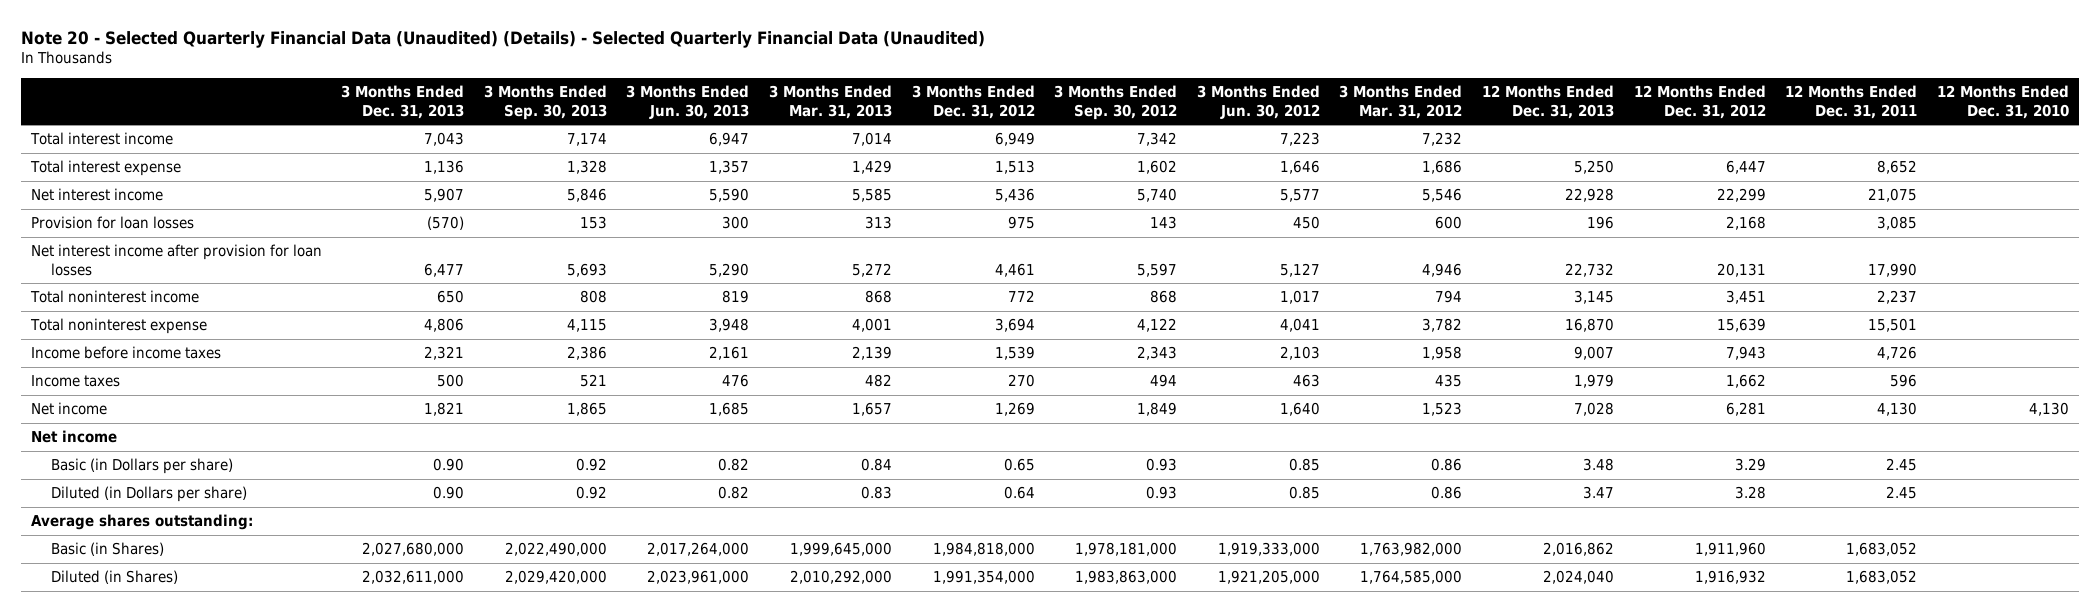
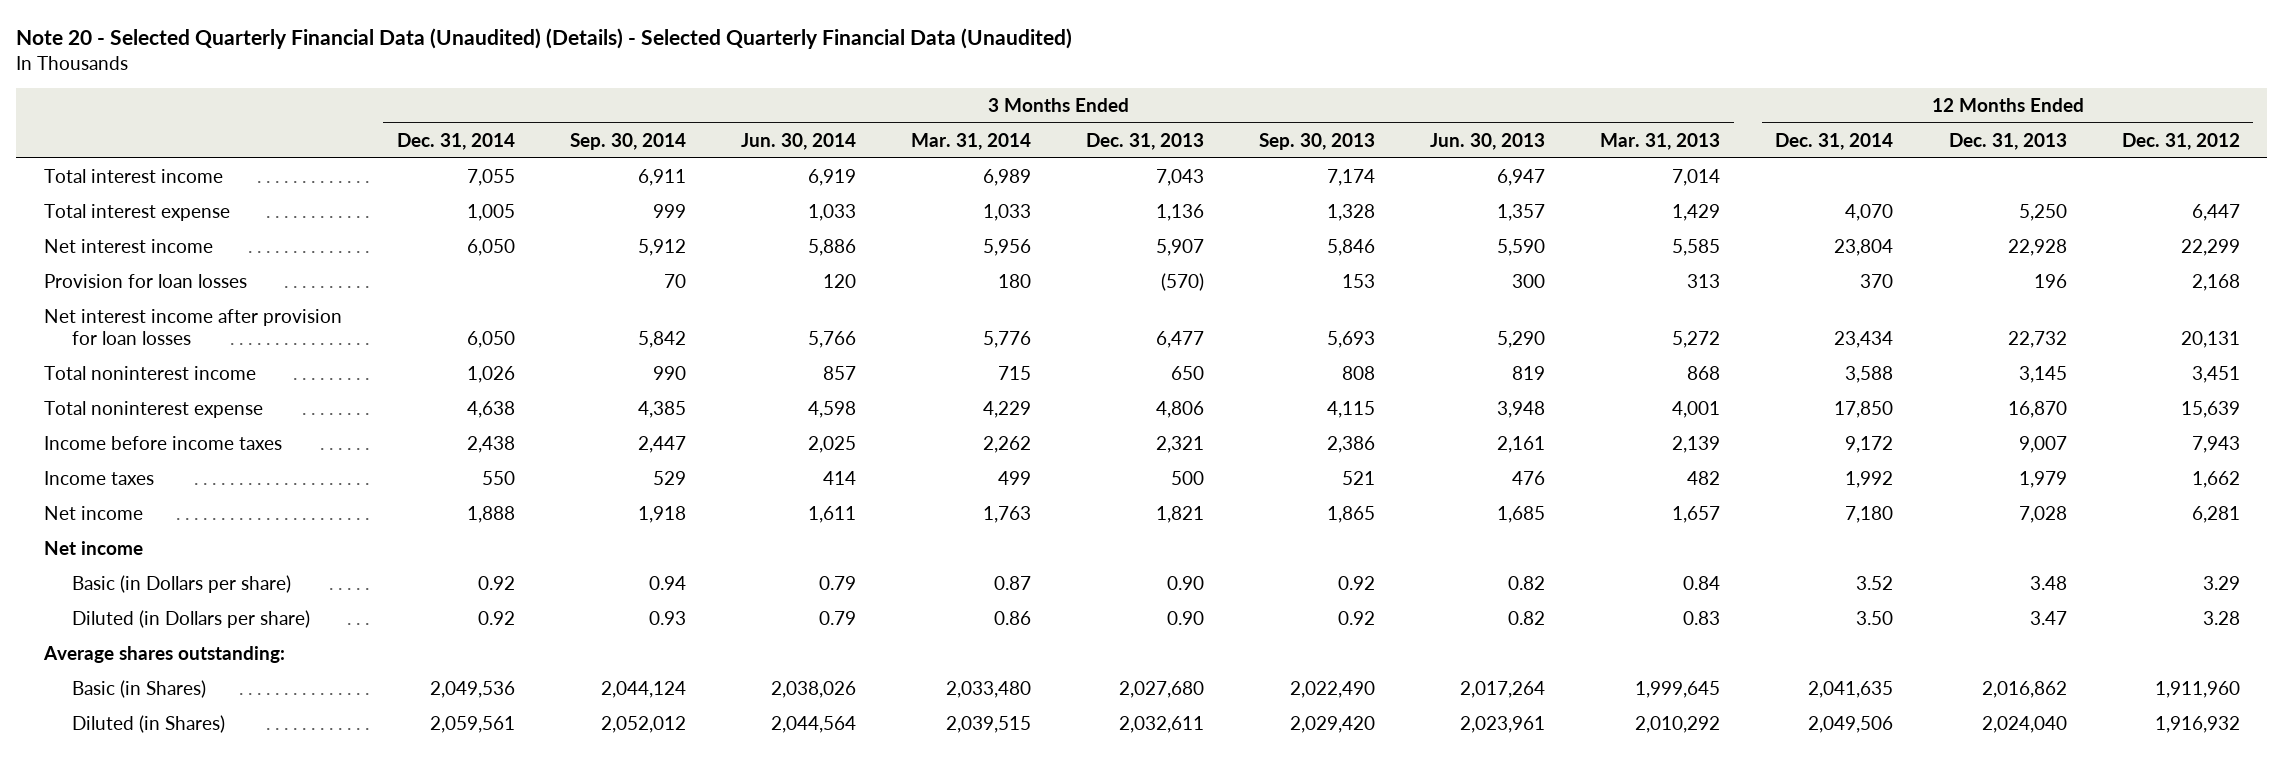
- | 3 Months Ended Dec. 31, 2013 | 3 Months Ended Sep. 30, 2013 | 3 Months Ended Jun. 30, 2013 | 3 Months Ended Mar. 31, 2013 | 3 Months Ended Dec. 31, 2012 | 3 Months Ended Sep. 30, 2012 | 3 Months Ended Jun. 30, 2012 | 3 Months Ended Mar. 31, 2012 | 12 Months Ended Dec. 31, 2013 | 12 Months Ended Dec. 31, 2012 | 12 Months Ended Dec. 31, 2011 | 12 Months Ended Dec. 31, 2010
+ | 3 Months Ended Dec. 31, 2014 | 3 Months Ended Sep. 30, 2014 | 3 Months Ended Jun. 30, 2014 | 3 Months Ended Mar. 31, 2014 | 3 Months Ended Dec. 31, 2013 | 3 Months Ended Sep. 30, 2013 | 3 Months Ended Jun. 30, 2013 | 3 Months Ended Mar. 31, 2013 | 12 Months Ended Dec. 31, 2014 | 12 Months Ended Dec. 31, 2013 | 12 Months Ended Dec. 31, 2012
- Basic (in Shares) | 2,027,680,000 | 2,022,490,000 | 2,017,264,000 | 1,999,645,000 | 1,984,818,000 | 1,978,181,000 | 1,919,333,000 | 1,763,982,000 | 2,016,862 | 1,911,960 | 1,683,052 |
- Diluted (in Shares) | 2,032,611,000 | 2,029,420,000 | 2,023,961,000 | 2,010,292,000 | 1,991,354,000 | 1,983,863,000 | 1,921,205,000 | 1,764,585,000 | 2,024,040 | 1,916,932 | 1,683,052 |
+ Basic (in Shares) | 2,049,536 | 2,044,124 | 2,038,026 | 2,033,480 | 2,027,680 | 2,022,490 | 2,017,264 | 1,999,645 | 2,041,635 | 2,016,862 | 1,911,960
+ Diluted (in Shares) | 2,059,561 | 2,052,012 | 2,044,564 | 2,039,515 | 2,032,611 | 2,029,420 | 2,023,961 | 2,010,292 | 2,049,506 | 2,024,040 | 1,916,932

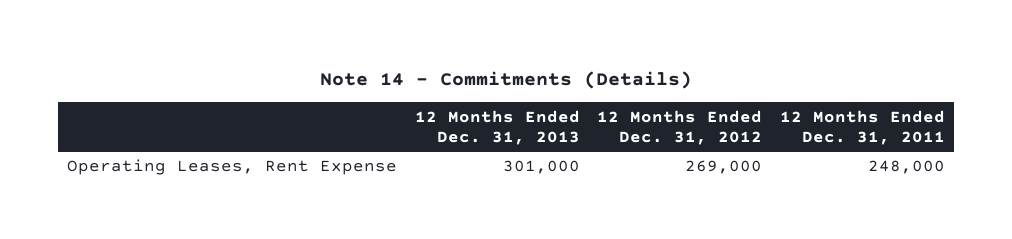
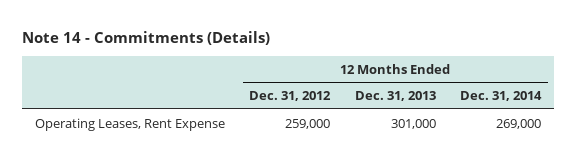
- | 12 Months Ended Dec. 31, 2013 | 12 Months Ended Dec. 31, 2012 | 12 Months Ended Dec. 31, 2011
+ | 12 Months Ended Dec. 31, 2012 | 12 Months Ended Dec. 31, 2013 | 12 Months Ended Dec. 31, 2014
- Operating Leases, Rent Expense | 301,000 | 269,000 | 248,000
+ Operating Leases, Rent Expense | 259,000 | 301,000 | 269,000

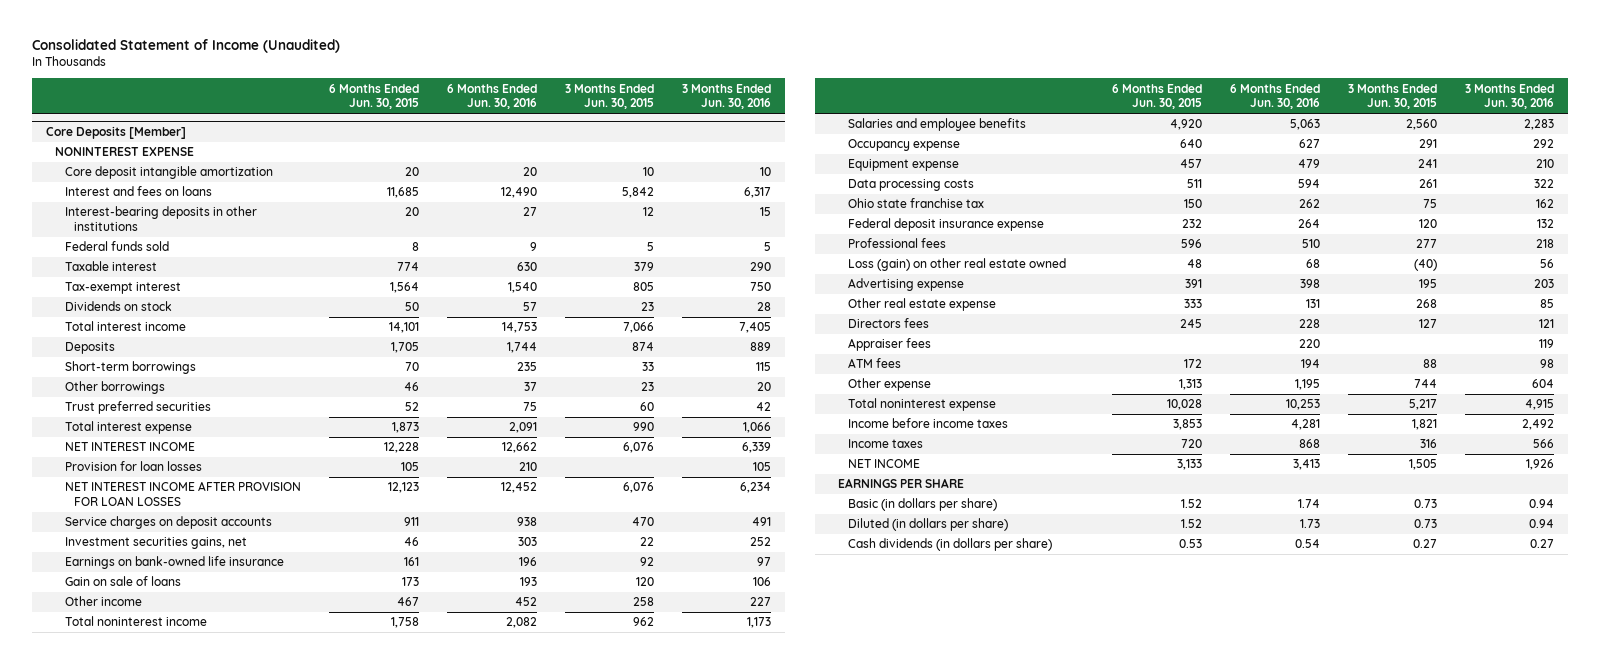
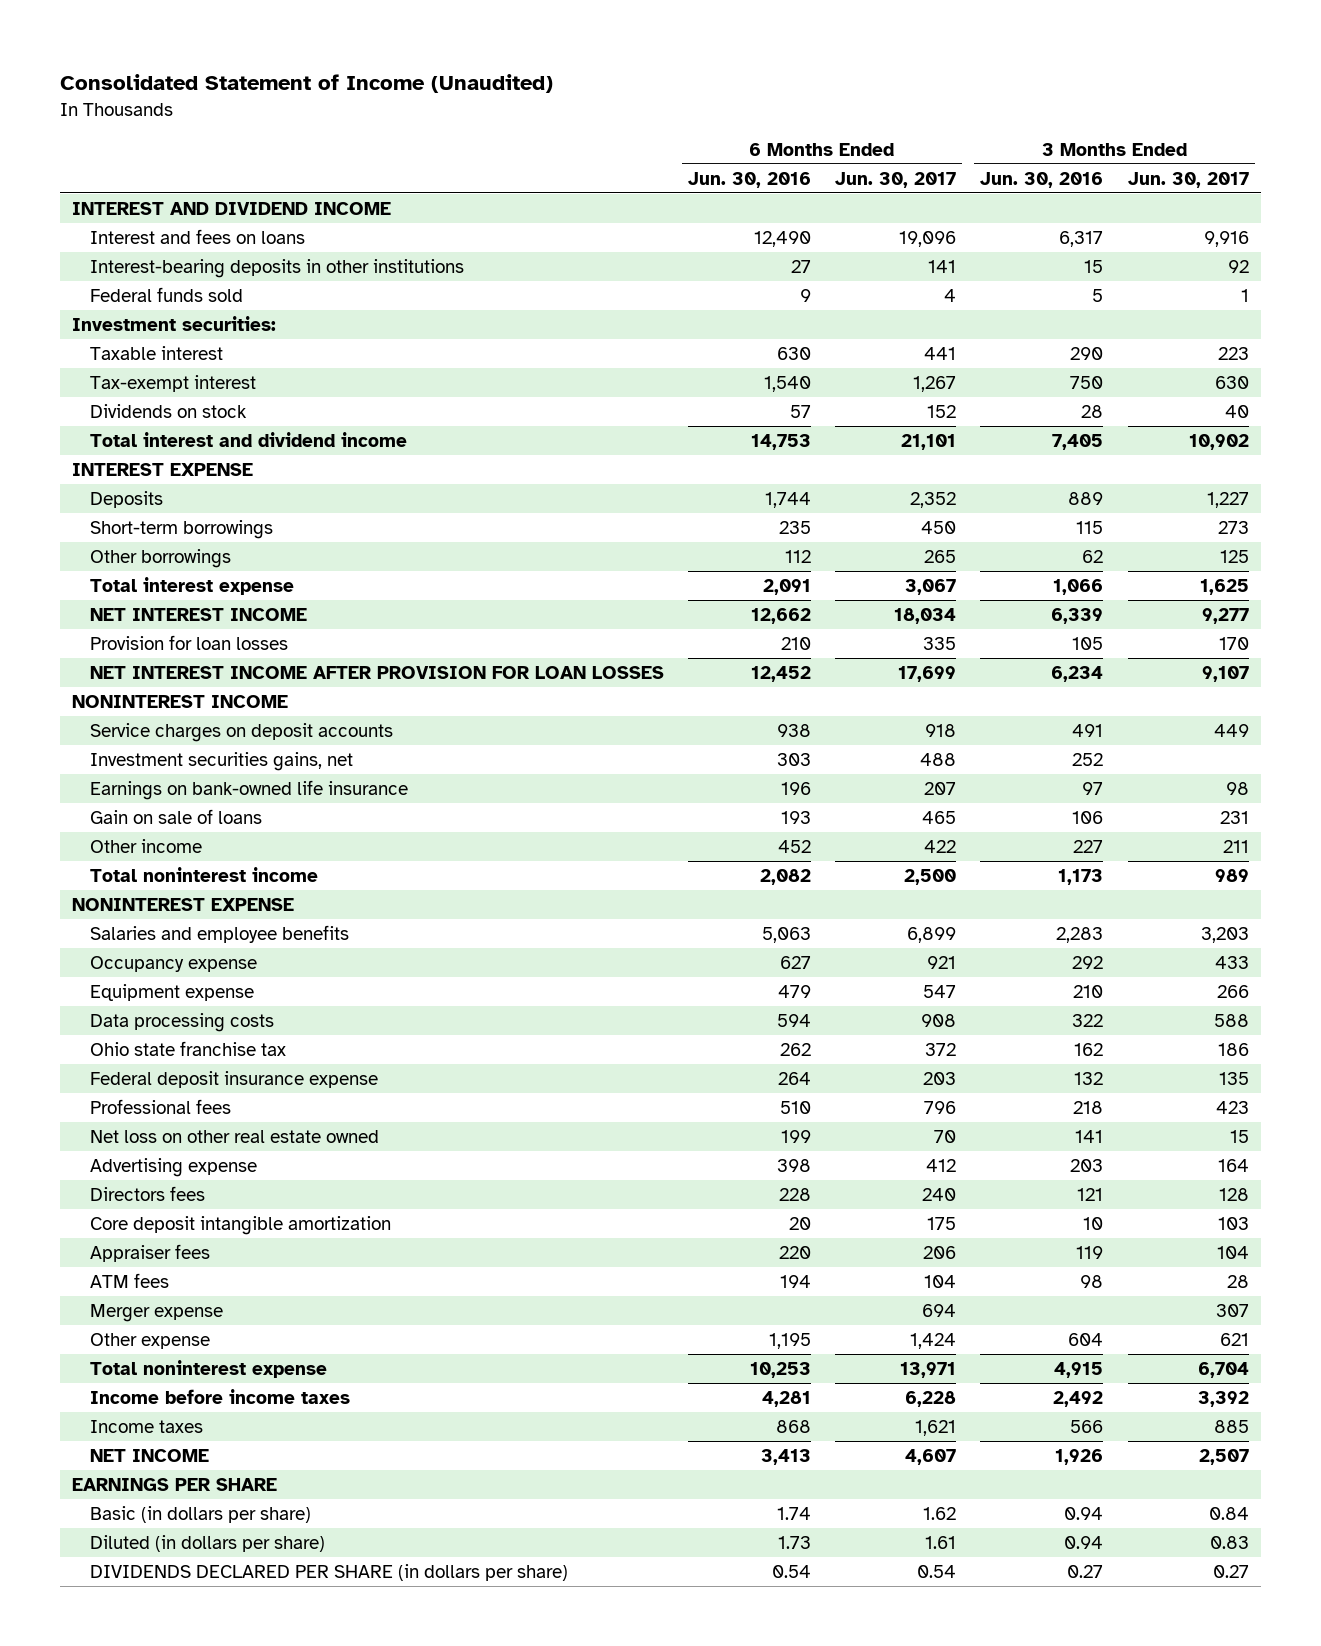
- | 6 Months Ended Jun. 30, 2015 | 6 Months Ended Jun. 30, 2016 | 3 Months Ended Jun. 30, 2015 | 3 Months Ended Jun. 30, 2016
+ | 6 Months Ended Jun. 30, 2016 | 6 Months Ended Jun. 30, 2017 | 3 Months Ended Jun. 30, 2016 | 3 Months Ended Jun. 30, 2017
- Core Deposits [Member]
- NONINTEREST EXPENSE
- Core deposit intangible amortization | 20 | 20 | 10 | 10
+ INTEREST AND DIVIDEND INCOME
+ Investment securities:
- Total interest income | 14,101 | 14,753 | 7,066 | 7,405
+ Total interest and dividend income | 14,753 | 21,101 | 7,405 | 10,902
+ INTEREST EXPENSE
- Other borrowings | 46 | 37 | 23 | 20
- Trust preferred securities | 52 | 75 | 60 | 42
+ Other borrowings | 112 | 265 | 62 | 125
+ NONINTEREST INCOME
+ NONINTEREST EXPENSE
- Loss (gain) on other real estate owned | 48 | 68 | (40) | 56
+ Net loss on other real estate owned | 199 | 70 | 141 | 15
- Other real estate expense | 333 | 131 | 268 | 85
+ Core deposit intangible amortization | 20 | 175 | 10 | 103
+ Merger expense | | 694 | | 307
- Cash dividends (in dollars per share) | 0.53 | 0.54 | 0.27 | 0.27
+ DIVIDENDS DECLARED PER SHARE (in dollars per share) | 0.54 | 0.54 | 0.27 | 0.27

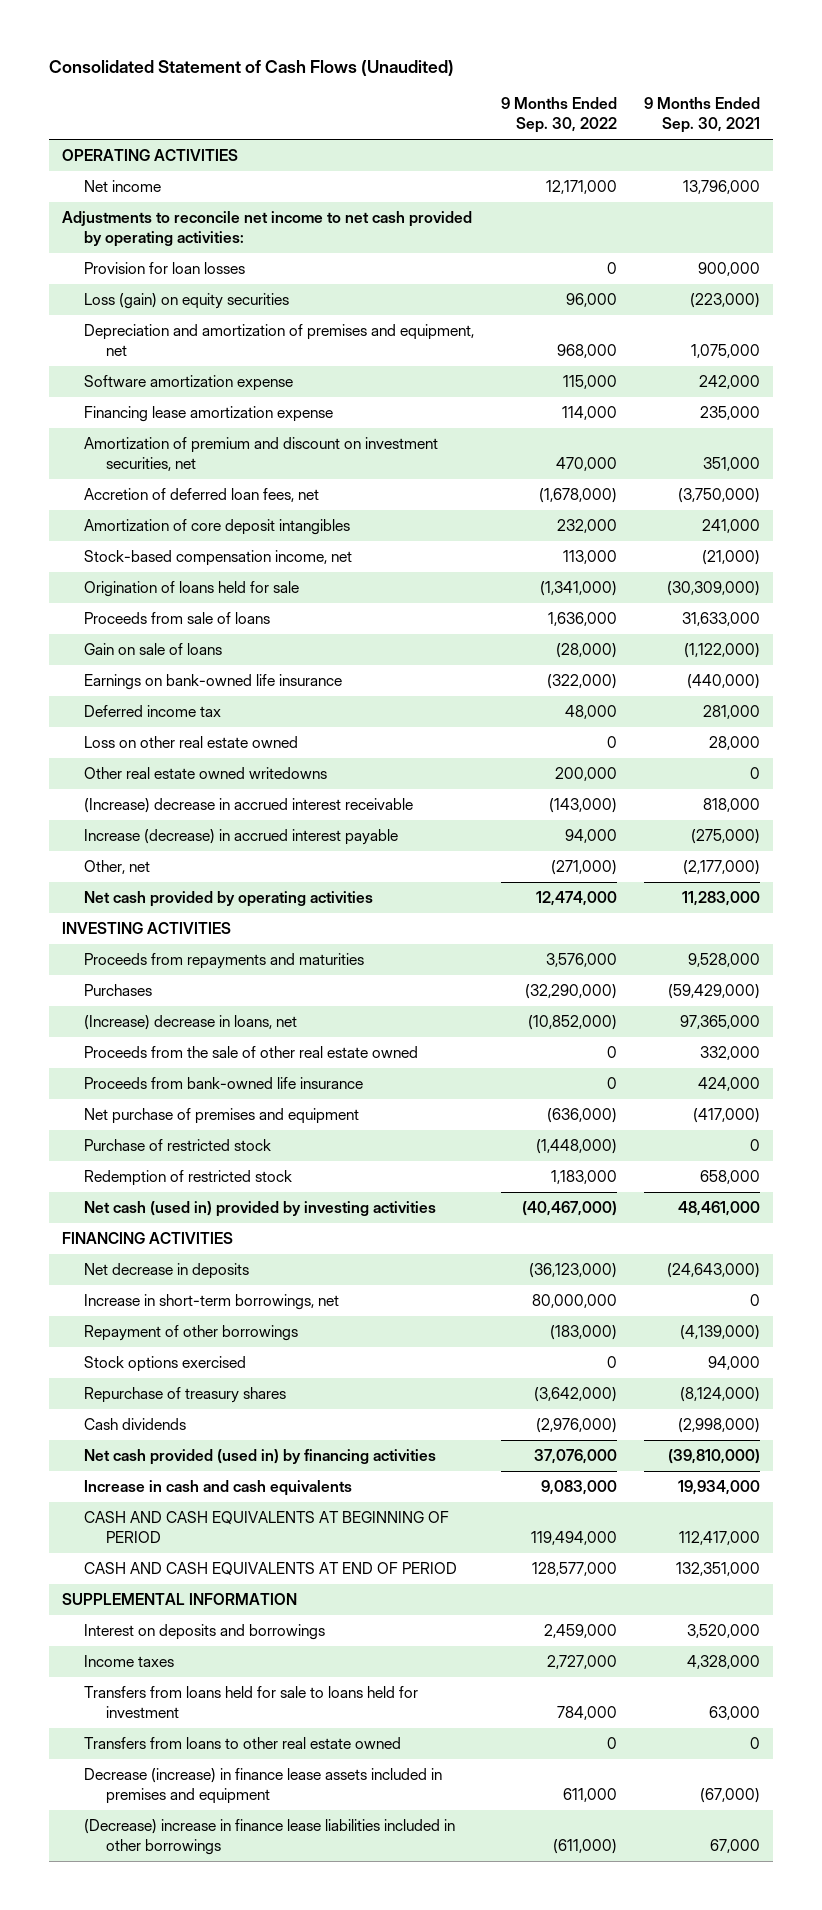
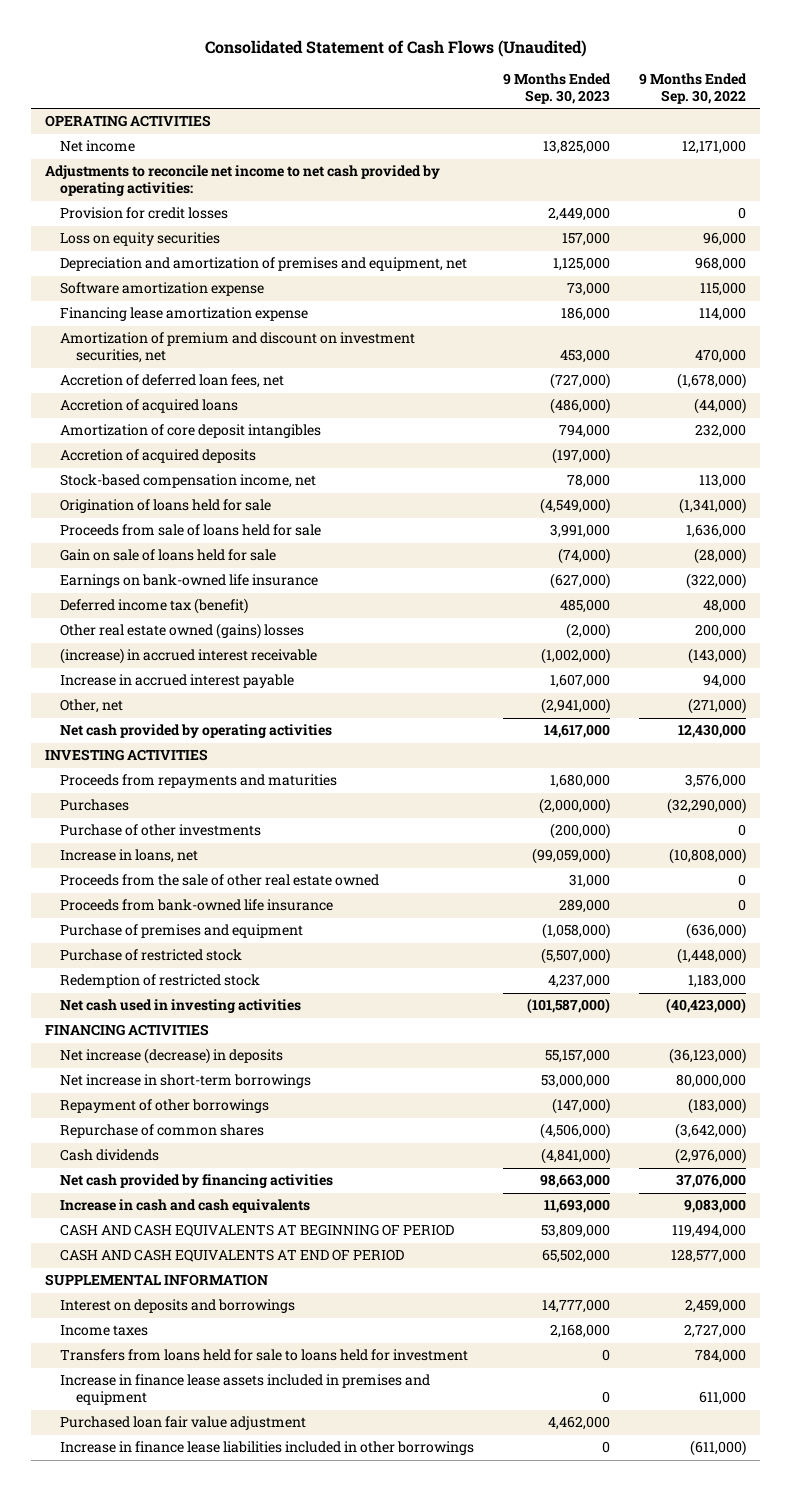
- | 9 Months Ended Sep. 30, 2022 | 9 Months Ended Sep. 30, 2021
+ | 9 Months Ended Sep. 30, 2023 | 9 Months Ended Sep. 30, 2022
- Provision for loan losses | 0 | 900,000
- Loss (gain) on equity securities | 96,000 | (223,000)
+ Provision for credit losses | 2,449,000 | 0
+ Loss on equity securities | 157,000 | 96,000
+ Accretion of acquired loans | (486,000) | (44,000)
+ Accretion of acquired deposits | (197,000) |
- Proceeds from sale of loans | 1,636,000 | 31,633,000
- Gain on sale of loans | (28,000) | (1,122,000)
+ Proceeds from sale of loans held for sale | 3,991,000 | 1,636,000
+ Gain on sale of loans held for sale | (74,000) | (28,000)
- Deferred income tax | 48,000 | 281,000
- Loss on other real estate owned | 0 | 28,000
- Other real estate owned writedowns | 200,000 | 0
- (Increase) decrease in accrued interest receivable | (143,000) | 818,000
- Increase (decrease) in accrued interest payable | 94,000 | (275,000)
+ Deferred income tax (benefit) | 485,000 | 48,000
+ Other real estate owned (gains) losses | (2,000) | 200,000
+ (increase) in accrued interest receivable | (1,002,000) | (143,000)
+ Increase in accrued interest payable | 1,607,000 | 94,000
- Net cash provided by operating activities | 12,474,000 | 11,283,000
+ Net cash provided by operating activities | 14,617,000 | 12,430,000
- (Increase) decrease in loans, net | (10,852,000) | 97,365,000
+ Purchase of other investments | (200,000) | 0
+ Increase in loans, net | (99,059,000) | (10,808,000)
- Net purchase of premises and equipment | (636,000) | (417,000)
+ Purchase of premises and equipment | (1,058,000) | (636,000)
- Net cash (used in) provided by investing activities | (40,467,000) | 48,461,000
+ Net cash used in investing activities | (101,587,000) | (40,423,000)
- Net decrease in deposits | (36,123,000) | (24,643,000)
- Increase in short-term borrowings, net | 80,000,000 | 0
+ Net increase (decrease) in deposits | 55,157,000 | (36,123,000)
+ Net increase in short-term borrowings | 53,000,000 | 80,000,000
- Stock options exercised | 0 | 94,000
- Repurchase of treasury shares | (3,642,000) | (8,124,000)
+ Repurchase of common shares | (4,506,000) | (3,642,000)
- Net cash provided (used in) by financing activities | 37,076,000 | (39,810,000)
+ Net cash provided by financing activities | 98,663,000 | 37,076,000
- Transfers from loans to other real estate owned | 0 | 0
- Decrease (increase) in finance lease assets included in premises and equipment | 611,000 | (67,000)
- (Decrease) increase in finance lease liabilities included in other borrowings | (611,000) | 67,000
+ Increase in finance lease assets included in premises and equipment | 0 | 611,000
+ Purchased loan fair value adjustment | 4,462,000 |
+ Increase in finance lease liabilities included in other borrowings | 0 | (611,000)

